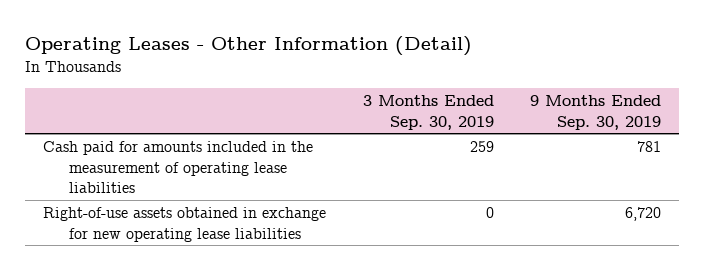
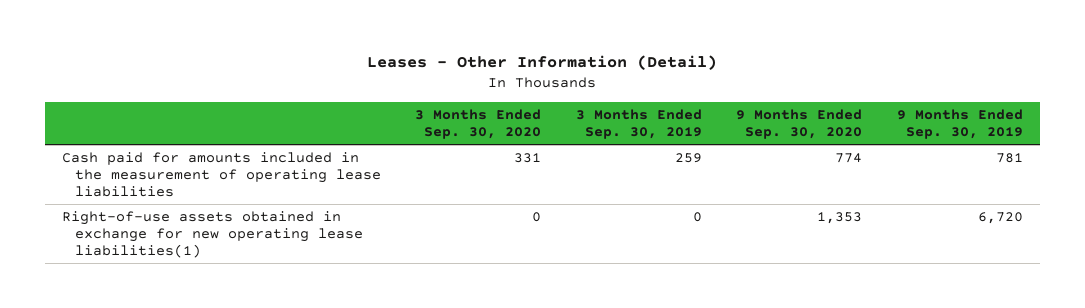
- Operating Leases - Other Information (Detail)
+ Leases - Other Information (Detail)
- | 3 Months Ended Sep. 30, 2019 | 9 Months Ended Sep. 30, 2019
+ | 3 Months Ended Sep. 30, 2020 | 3 Months Ended Sep. 30, 2019 | 9 Months Ended Sep. 30, 2020 | 9 Months Ended Sep. 30, 2019
- Right-of-use assets obtained in exchange for new operating lease liabilities | 0 | 6,720
+ Right-of-use assets obtained in exchange for new operating lease liabilities(1) | 0 | 0 | 1,353 | 6,720

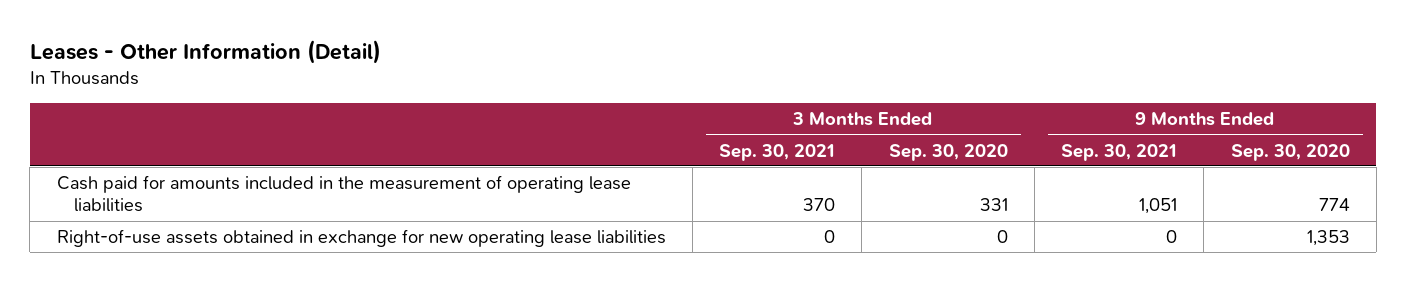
- | 3 Months Ended Sep. 30, 2020 | 3 Months Ended Sep. 30, 2019 | 9 Months Ended Sep. 30, 2020 | 9 Months Ended Sep. 30, 2019
+ | 3 Months Ended Sep. 30, 2021 | 3 Months Ended Sep. 30, 2020 | 9 Months Ended Sep. 30, 2021 | 9 Months Ended Sep. 30, 2020
- Right-of-use assets obtained in exchange for new operating lease liabilities(1) | 0 | 0 | 1,353 | 6,720
+ Right-of-use assets obtained in exchange for new operating lease liabilities | 0 | 0 | 0 | 1,353

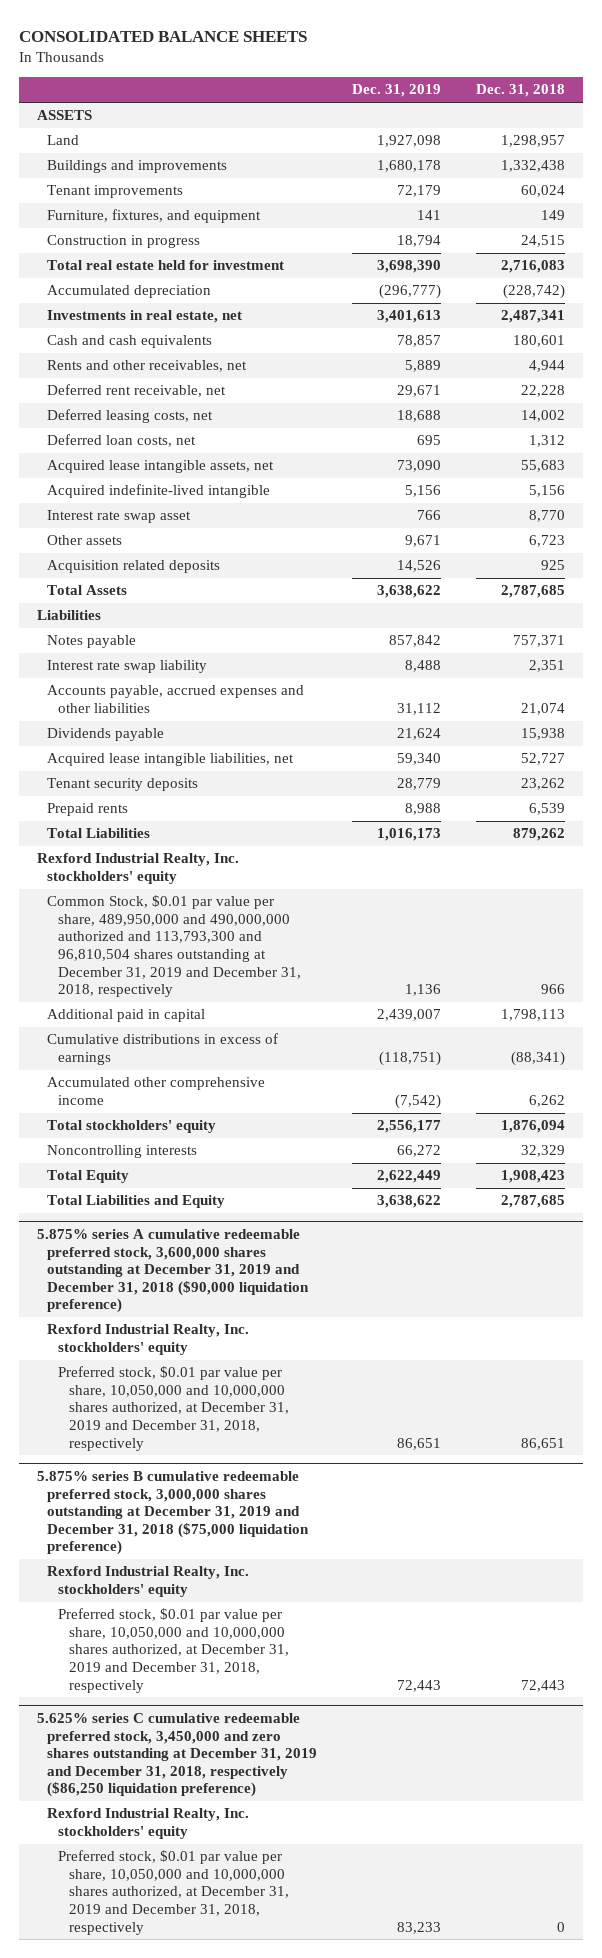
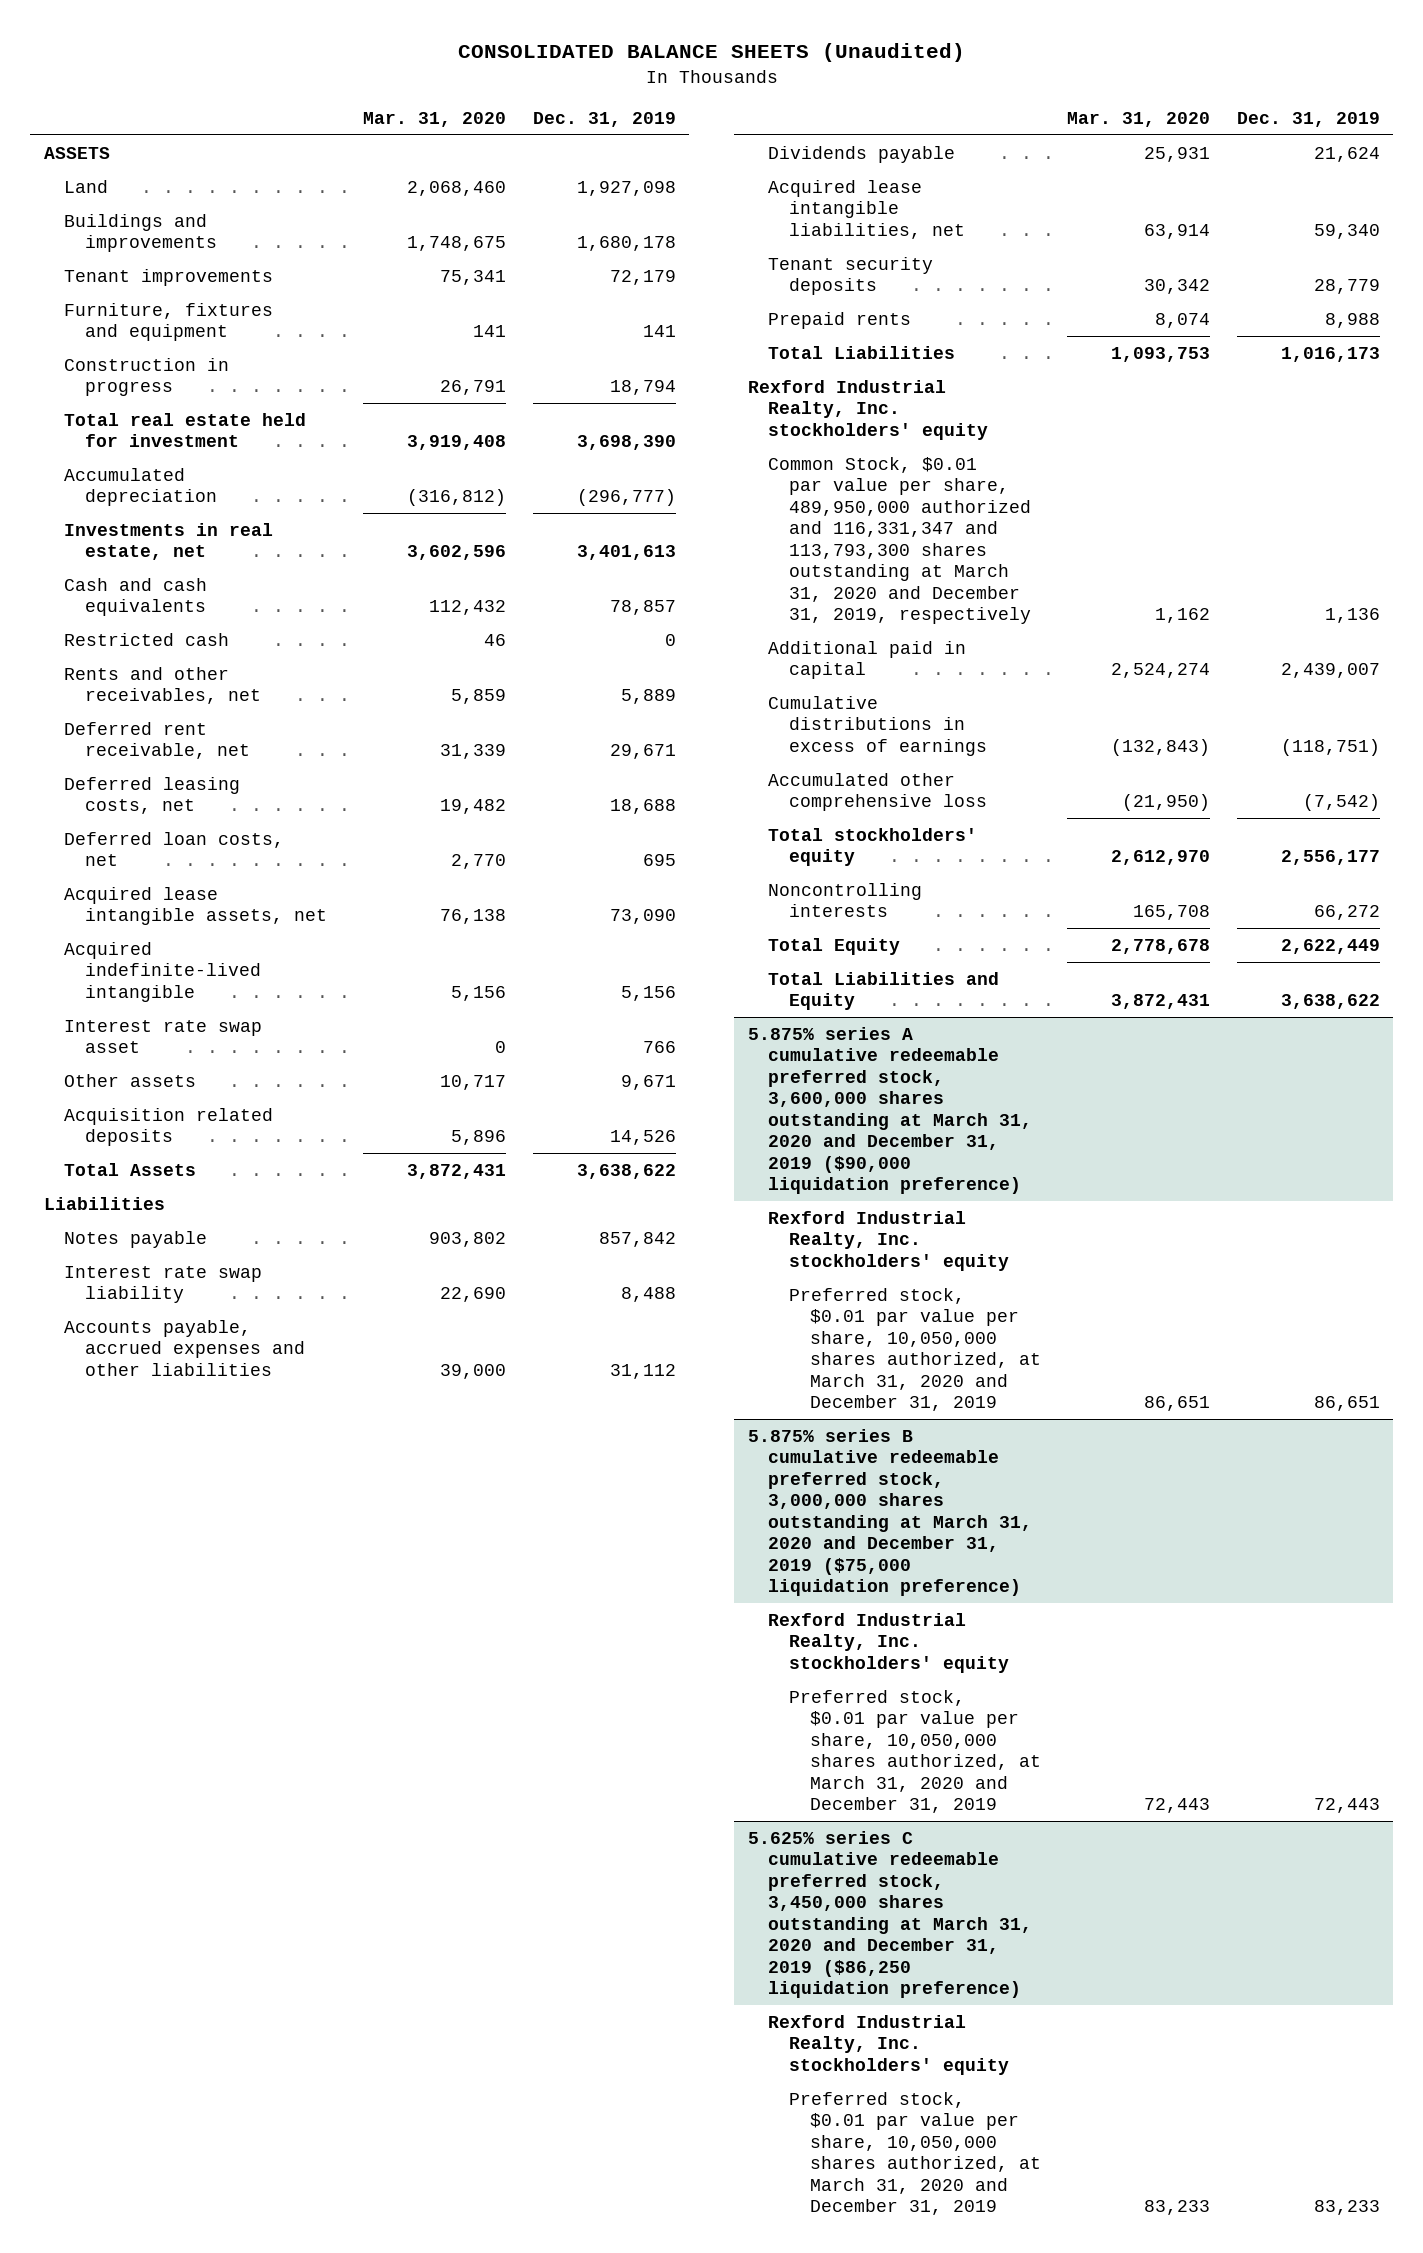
- CONSOLIDATED BALANCE SHEETS
+ CONSOLIDATED BALANCE SHEETS (Unaudited)
- | Dec. 31, 2019 | Dec. 31, 2018
+ | Mar. 31, 2020 | Dec. 31, 2019
- Furniture, fixtures, and equipment | 141 | 149
+ Furniture, fixtures and equipment | 141 | 141
+ Restricted cash | 46 | 0
- Common Stock, $0.01 par value per share, 489,950,000 and 490,000,000 authorized and 113,793,300 and 96,810,504 shares outstanding at December 31, 2019 and December 31, 2018, respectively | 1,136 | 966
+ Common Stock, $0.01 par value per share, 489,950,000 authorized and 116,331,347 and 113,793,300 shares outstanding at March 31, 2020 and December 31, 2019, respectively | 1,162 | 1,136
- Accumulated other comprehensive income | (7,542) | 6,262
+ Accumulated other comprehensive loss | (21,950) | (7,542)
- 5.875% series A cumulative redeemable preferred stock, 3,600,000 shares outstanding at December 31, 2019 and December 31, 2018 ($90,000 liquidation preference)
+ 5.875% series A cumulative redeemable preferred stock, 3,600,000 shares outstanding at March 31, 2020 and December 31, 2019 ($90,000 liquidation preference)
- Preferred stock, $0.01 par value per share, 10,050,000 and 10,000,000 shares authorized, at December 31, 2019 and December 31, 2018, respectively | 86,651 | 86,651
- 5.875% series B cumulative redeemable preferred stock, 3,000,000 shares outstanding at December 31, 2019 and December 31, 2018 ($75,000 liquidation preference)
+ Preferred stock, $0.01 par value per share, 10,050,000 shares authorized, at March 31, 2020 and December 31, 2019 | 86,651 | 86,651
+ 5.875% series B cumulative redeemable preferred stock, 3,000,000 shares outstanding at March 31, 2020 and December 31, 2019 ($75,000 liquidation preference)
- Preferred stock, $0.01 par value per share, 10,050,000 and 10,000,000 shares authorized, at December 31, 2019 and December 31, 2018, respectively | 72,443 | 72,443
- 5.625% series C cumulative redeemable preferred stock, 3,450,000 and zero shares outstanding at December 31, 2019 and December 31, 2018, respectively ($86,250 liquidation preference)
+ Preferred stock, $0.01 par value per share, 10,050,000 shares authorized, at March 31, 2020 and December 31, 2019 | 72,443 | 72,443
+ 5.625% series C cumulative redeemable preferred stock, 3,450,000 shares outstanding at March 31, 2020 and December 31, 2019 ($86,250 liquidation preference)
- Preferred stock, $0.01 par value per share, 10,050,000 and 10,000,000 shares authorized, at December 31, 2019 and December 31, 2018, respectively | 83,233 | 0
+ Preferred stock, $0.01 par value per share, 10,050,000 shares authorized, at March 31, 2020 and December 31, 2019 | 83,233 | 83,233

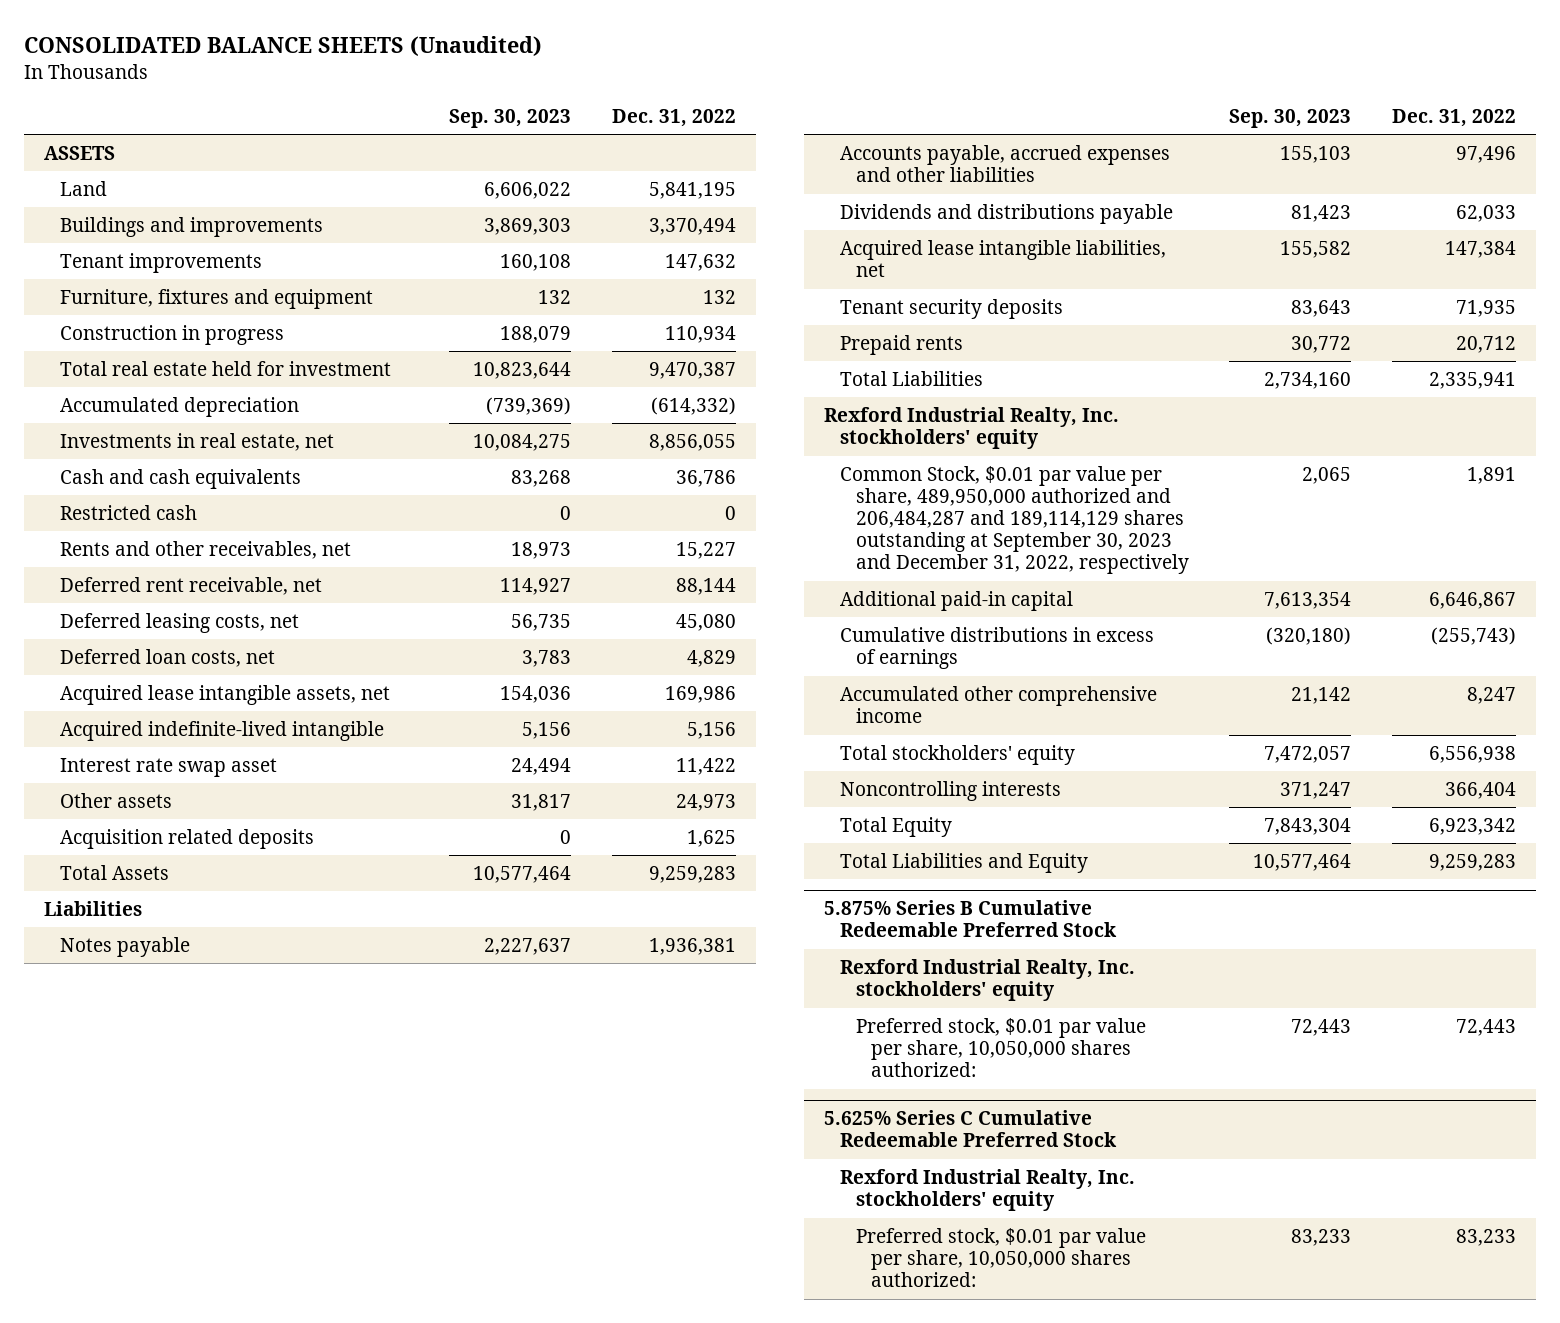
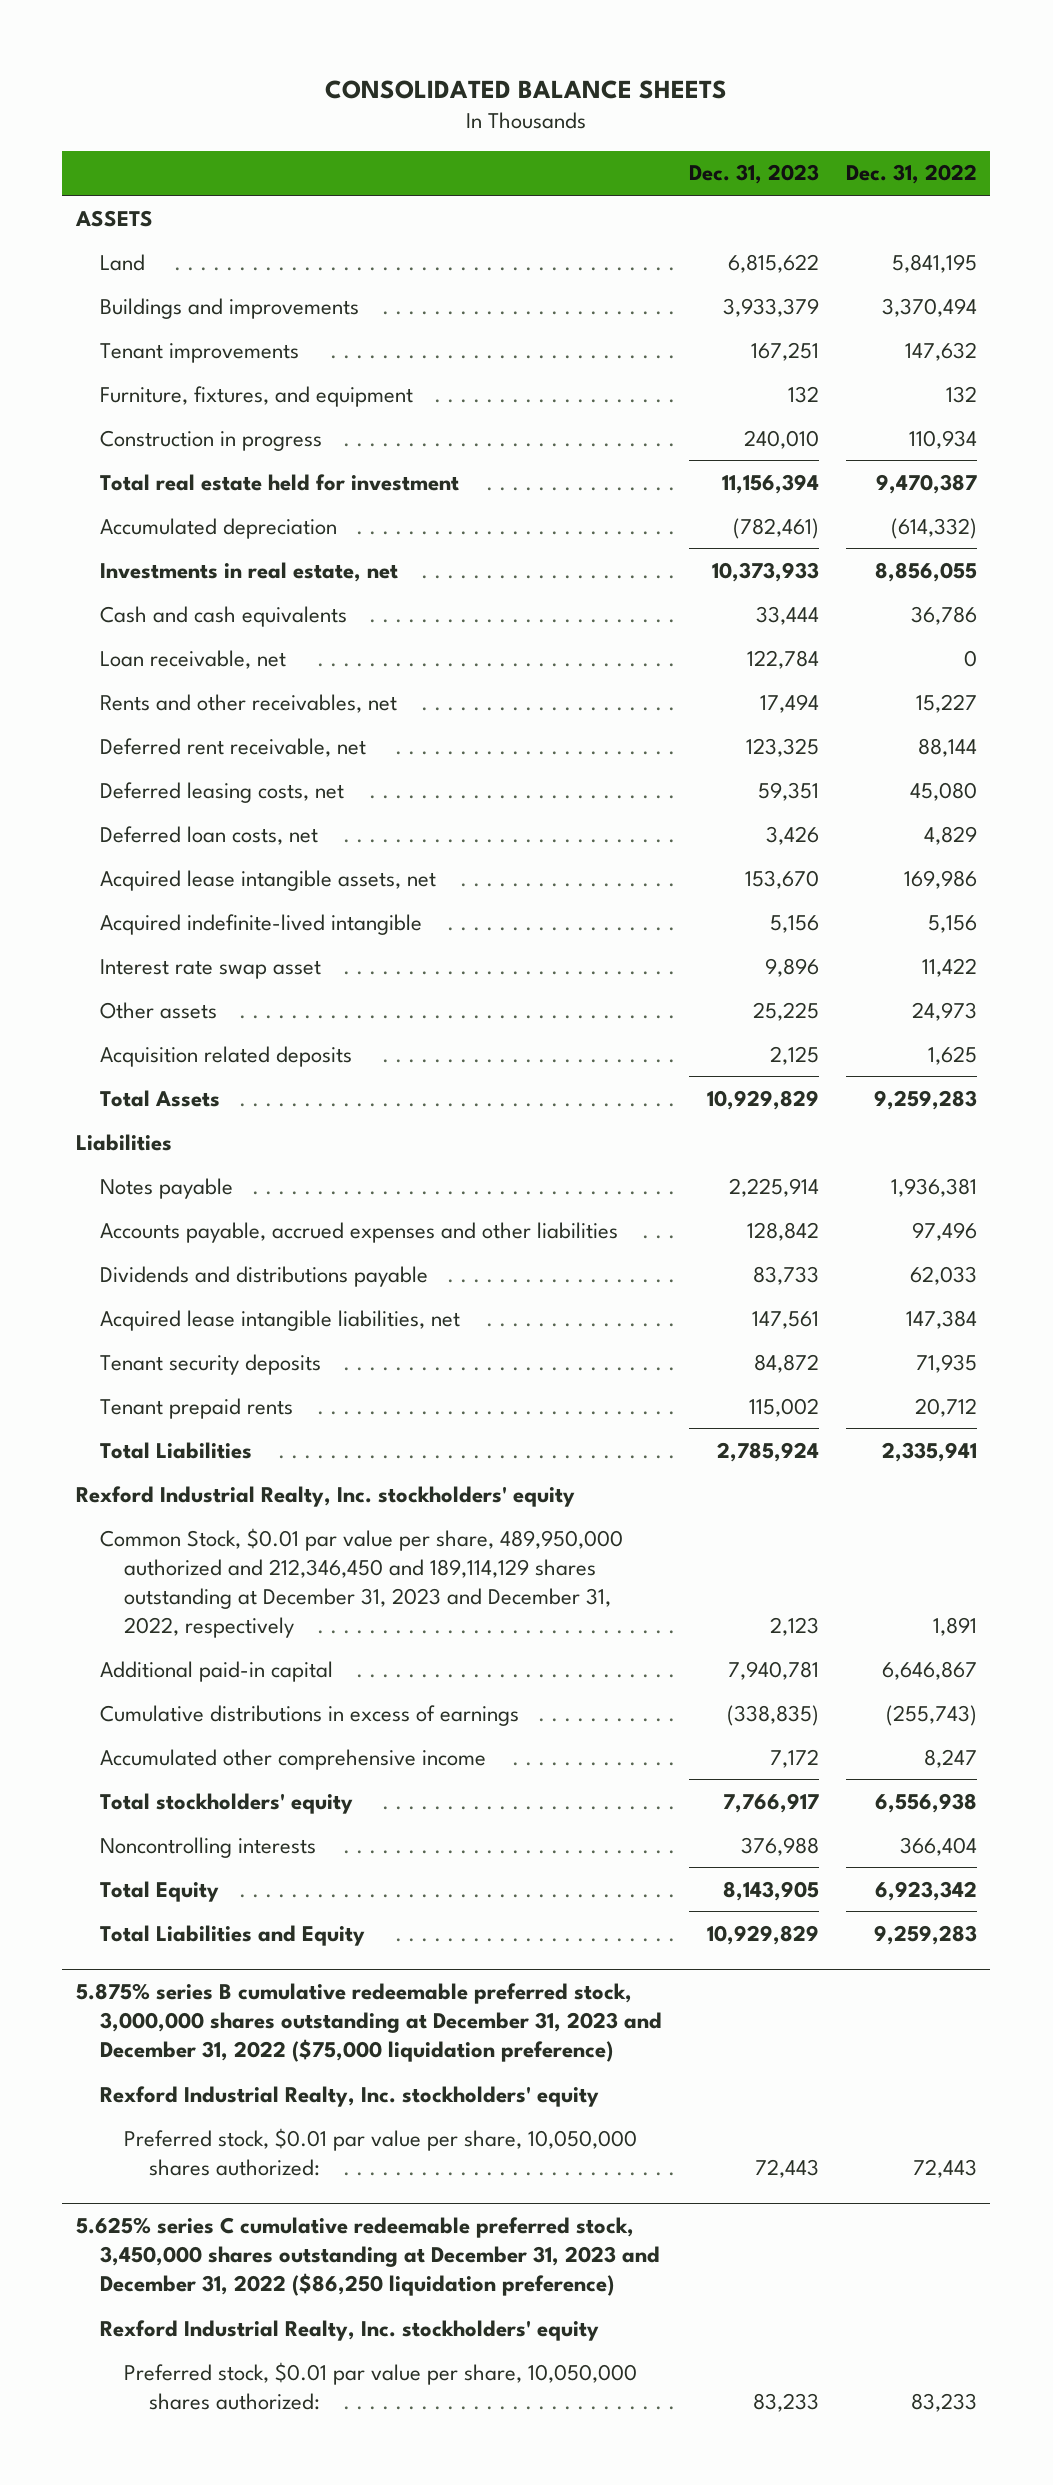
- CONSOLIDATED BALANCE SHEETS (Unaudited)
+ CONSOLIDATED BALANCE SHEETS
- | Sep. 30, 2023 | Dec. 31, 2022
+ | Dec. 31, 2023 | Dec. 31, 2022
- Furniture, fixtures and equipment | 132 | 132
+ Furniture, fixtures, and equipment | 132 | 132
- Restricted cash | 0 | 0
+ Loan receivable, net | 122,784 | 0
- Prepaid rents | 30,772 | 20,712
+ Tenant prepaid rents | 115,002 | 20,712
- Common Stock, $0.01 par value per share, 489,950,000 authorized and 206,484,287 and 189,114,129 shares outstanding at September 30, 2023 and December 31, 2022, respectively | 2,065 | 1,891
+ Common Stock, $0.01 par value per share, 489,950,000 authorized and 212,346,450 and 189,114,129 shares outstanding at December 31, 2023 and December 31, 2022, respectively | 2,123 | 1,891
- 5.875% Series B Cumulative Redeemable Preferred Stock
+ 5.875% series B cumulative redeemable preferred stock, 3,000,000 shares outstanding at December 31, 2023 and December 31, 2022 ($75,000 liquidation preference)
- 5.625% Series C Cumulative Redeemable Preferred Stock
+ 5.625% series C cumulative redeemable preferred stock, 3,450,000 shares outstanding at December 31, 2023 and December 31, 2022 ($86,250 liquidation preference)

